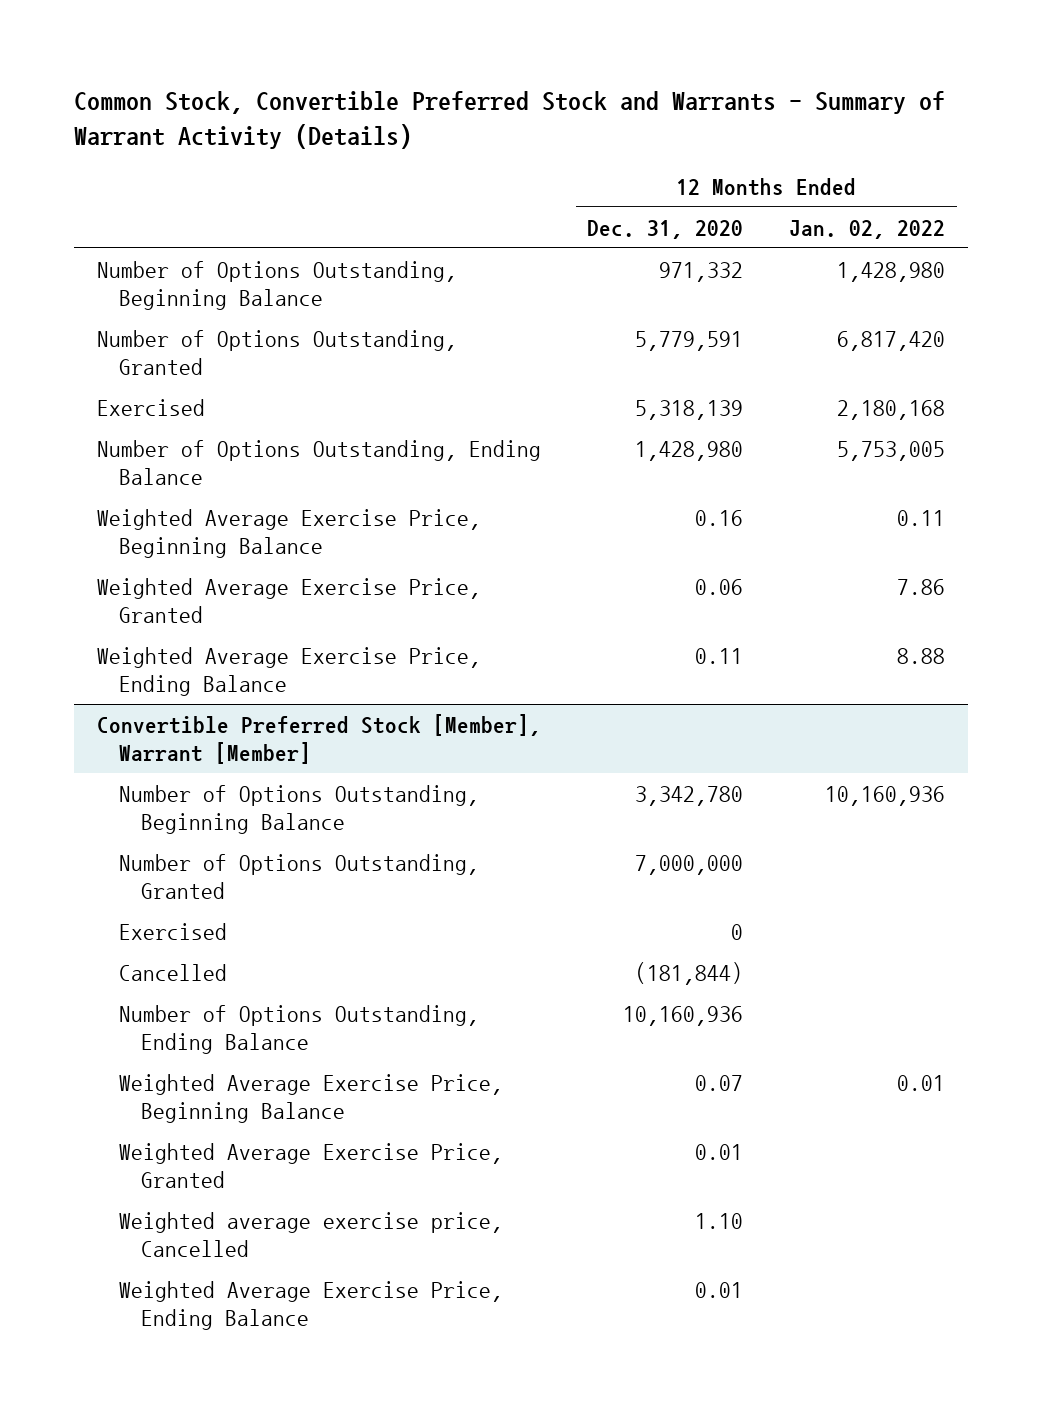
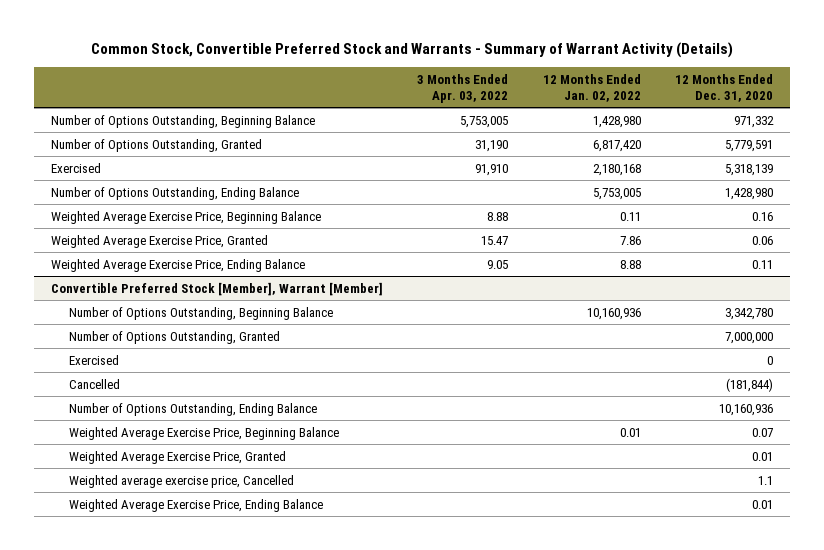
- | 12 Months Ended Dec. 31, 2020 | 12 Months Ended Jan. 02, 2022
+ | 3 Months Ended Apr. 03, 2022 | 12 Months Ended Jan. 02, 2022 | 12 Months Ended Dec. 31, 2020
@ Convertible Preferred Stock [Member], Warrant [Member]
- Weighted average exercise price, Cancelled | 1.10 |
+ Weighted average exercise price, Cancelled | | | 1.1

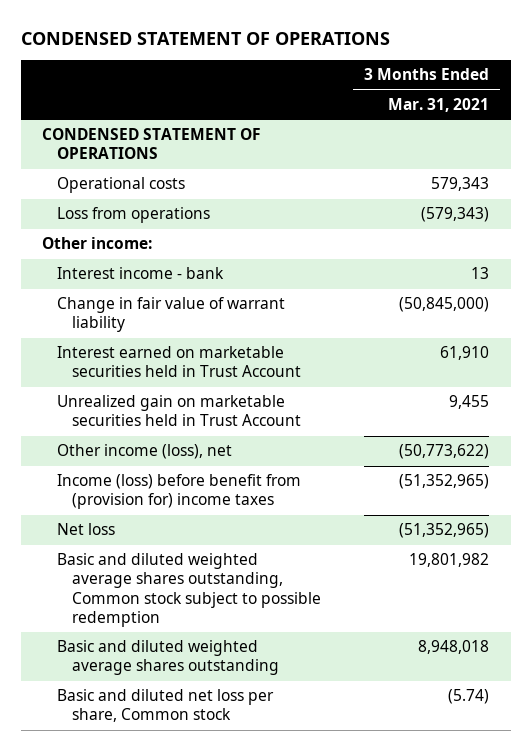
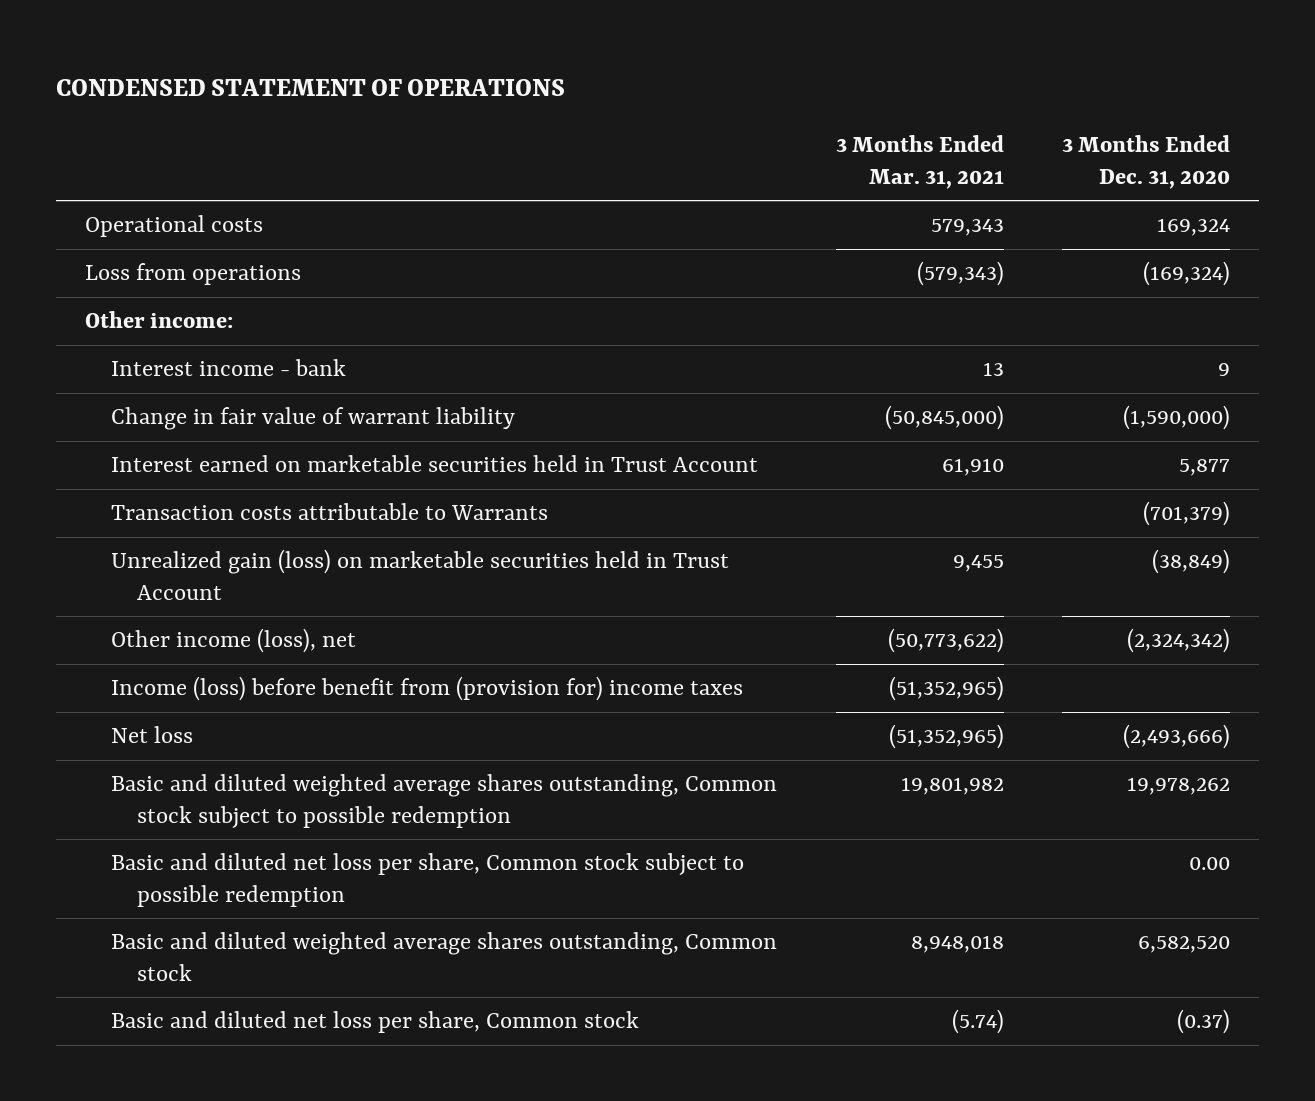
- | 3 Months Ended Mar. 31, 2021
+ | 3 Months Ended Mar. 31, 2021 | 3 Months Ended Dec. 31, 2020
- CONDENSED STATEMENT OF OPERATIONS
- Unrealized gain on marketable securities held in Trust Account | 9,455
+ Transaction costs attributable to Warrants | | (701,379)
+ Unrealized gain (loss) on marketable securities held in Trust Account | 9,455 | (38,849)
- Basic and diluted weighted average shares outstanding | 8,948,018
+ Basic and diluted net loss per share, Common stock subject to possible redemption | | 0.00
+ Basic and diluted weighted average shares outstanding, Common stock | 8,948,018 | 6,582,520

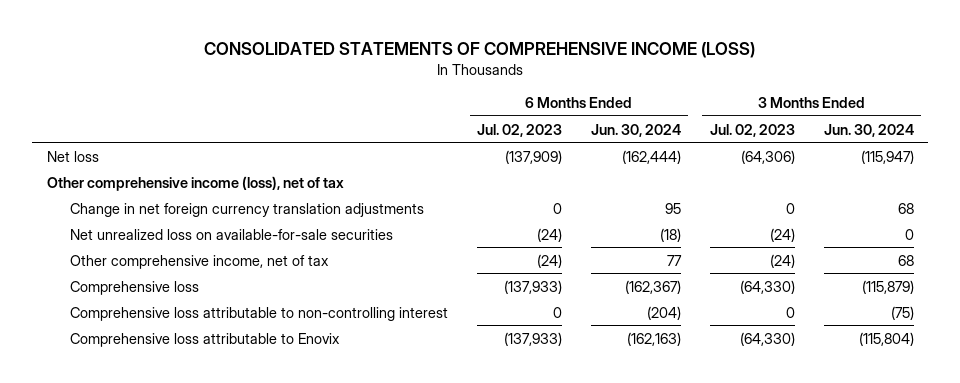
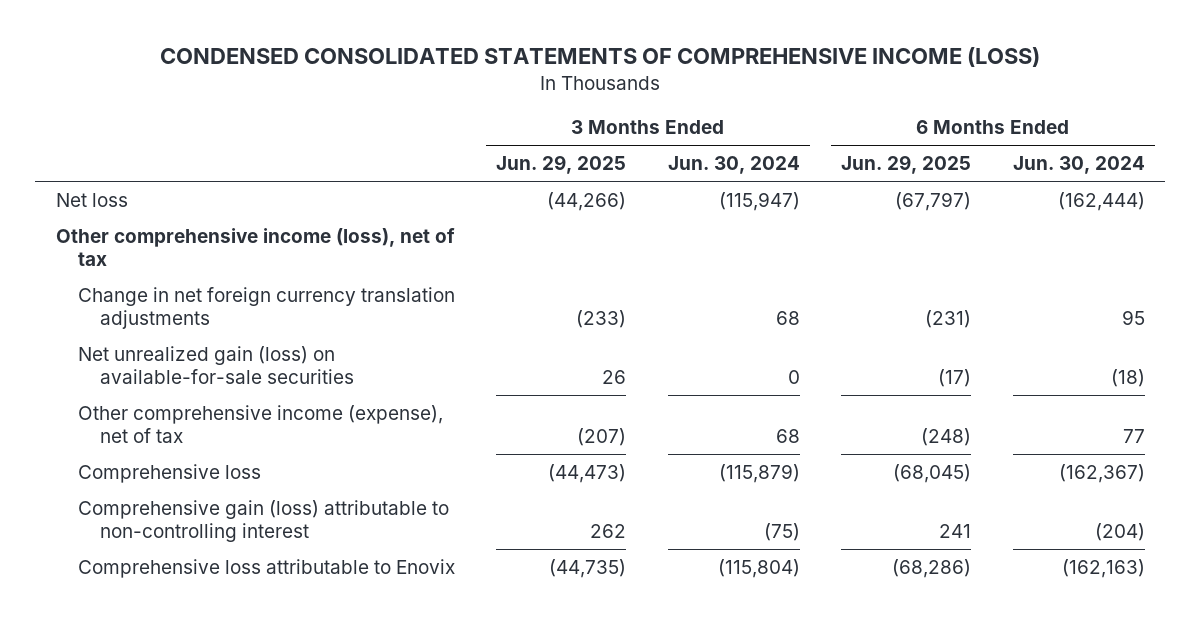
- CONSOLIDATED STATEMENTS OF COMPREHENSIVE INCOME (LOSS)
+ CONDENSED CONSOLIDATED STATEMENTS OF COMPREHENSIVE INCOME (LOSS)
- | 6 Months Ended Jul. 02, 2023 | 6 Months Ended Jun. 30, 2024 | 3 Months Ended Jul. 02, 2023 | 3 Months Ended Jun. 30, 2024
+ | 3 Months Ended Jun. 29, 2025 | 3 Months Ended Jun. 30, 2024 | 6 Months Ended Jun. 29, 2025 | 6 Months Ended Jun. 30, 2024
- Net unrealized loss on available-for-sale securities | (24) | (18) | (24) | 0
- Other comprehensive income, net of tax | (24) | 77 | (24) | 68
+ Net unrealized gain (loss) on available-for-sale securities | 26 | 0 | (17) | (18)
+ Other comprehensive income (expense), net of tax | (207) | 68 | (248) | 77
- Comprehensive loss attributable to non-controlling interest | 0 | (204) | 0 | (75)
+ Comprehensive gain (loss) attributable to non-controlling interest | 262 | (75) | 241 | (204)

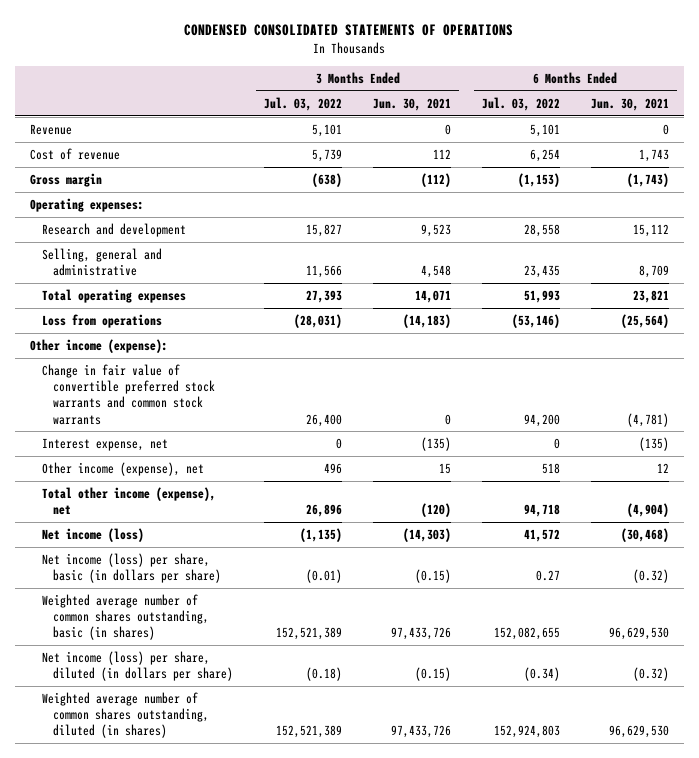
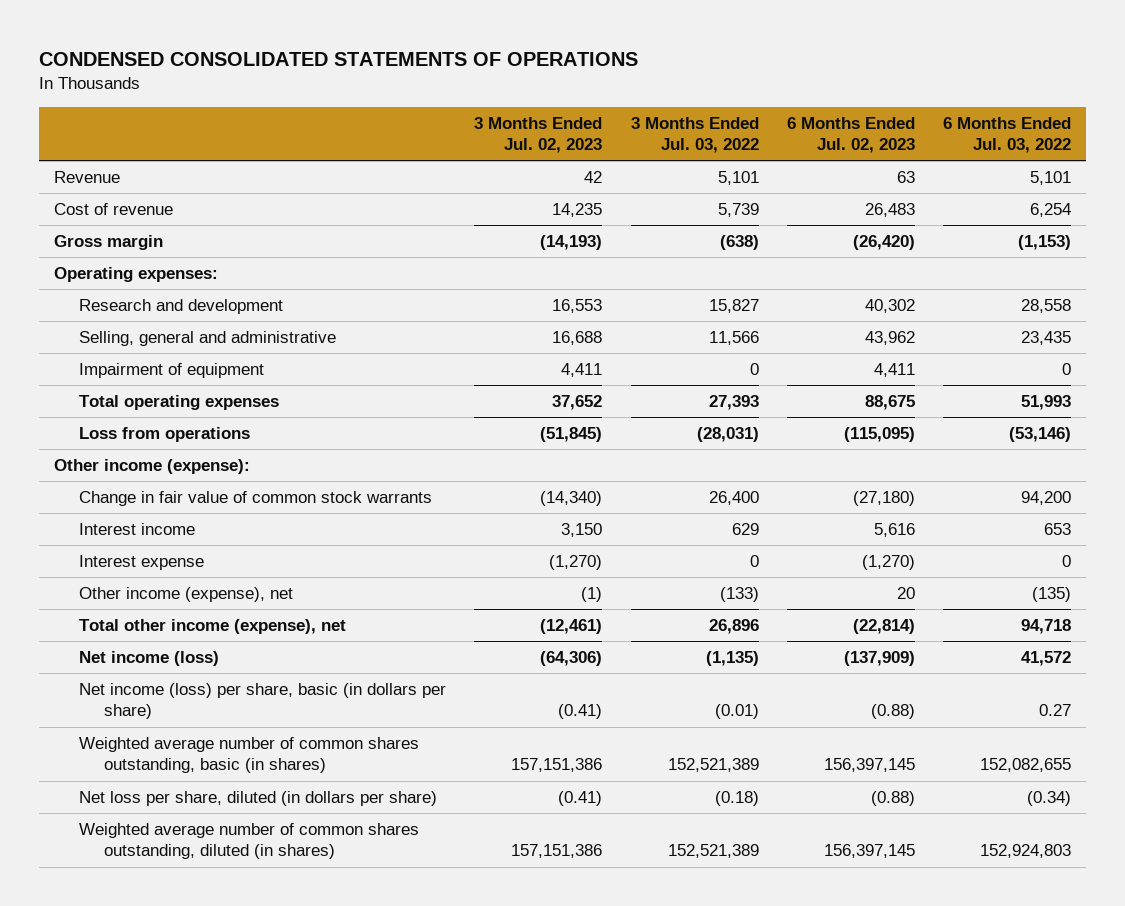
- | 3 Months Ended Jul. 03, 2022 | 3 Months Ended Jun. 30, 2021 | 6 Months Ended Jul. 03, 2022 | 6 Months Ended Jun. 30, 2021
+ | 3 Months Ended Jul. 02, 2023 | 3 Months Ended Jul. 03, 2022 | 6 Months Ended Jul. 02, 2023 | 6 Months Ended Jul. 03, 2022
+ Impairment of equipment | 4,411 | 0 | 4,411 | 0
- Change in fair value of convertible preferred stock warrants and common stock warrants | 26,400 | 0 | 94,200 | (4,781)
- Interest expense, net | 0 | (135) | 0 | (135)
- Other income (expense), net | 496 | 15 | 518 | 12
+ Change in fair value of common stock warrants | (14,340) | 26,400 | (27,180) | 94,200
+ Interest income | 3,150 | 629 | 5,616 | 653
+ Interest expense | (1,270) | 0 | (1,270) | 0
+ Other income (expense), net | (1) | (133) | 20 | (135)
- Net income (loss) per share, diluted (in dollars per share) | (0.18) | (0.15) | (0.34) | (0.32)
+ Net loss per share, diluted (in dollars per share) | (0.41) | (0.18) | (0.88) | (0.34)

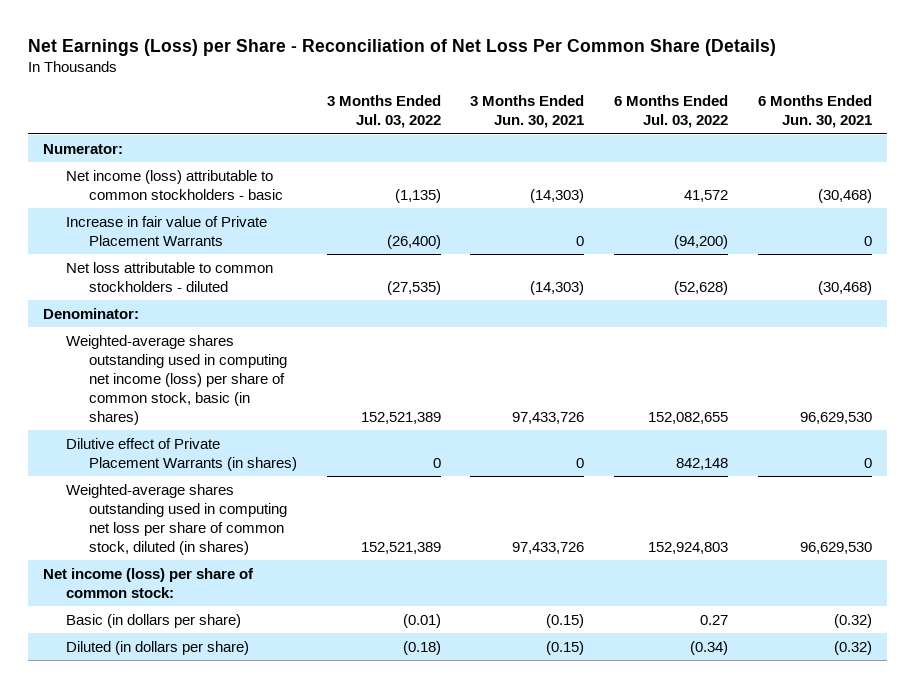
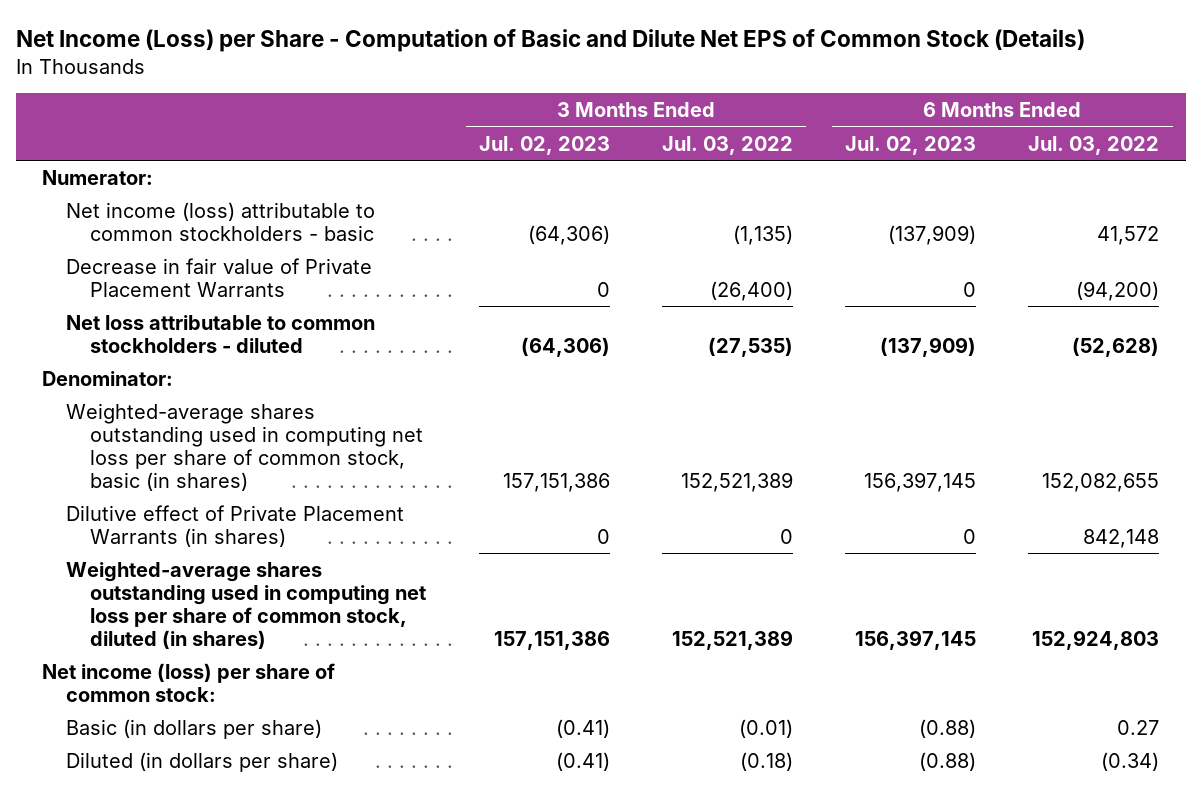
- Net Earnings (Loss) per Share - Reconciliation of Net Loss Per Common Share (Details)
+ Net Income (Loss) per Share - Computation of Basic and Dilute Net EPS of Common Stock (Details)
- | 3 Months Ended Jul. 03, 2022 | 3 Months Ended Jun. 30, 2021 | 6 Months Ended Jul. 03, 2022 | 6 Months Ended Jun. 30, 2021
+ | 3 Months Ended Jul. 02, 2023 | 3 Months Ended Jul. 03, 2022 | 6 Months Ended Jul. 02, 2023 | 6 Months Ended Jul. 03, 2022
- Increase in fair value of Private Placement Warrants | (26,400) | 0 | (94,200) | 0
+ Decrease in fair value of Private Placement Warrants | 0 | (26,400) | 0 | (94,200)
- Weighted-average shares outstanding used in computing net income (loss) per share of common stock, basic (in shares) | 152,521,389 | 97,433,726 | 152,082,655 | 96,629,530
+ Weighted-average shares outstanding used in computing net loss per share of common stock, basic (in shares) | 157,151,386 | 152,521,389 | 156,397,145 | 152,082,655

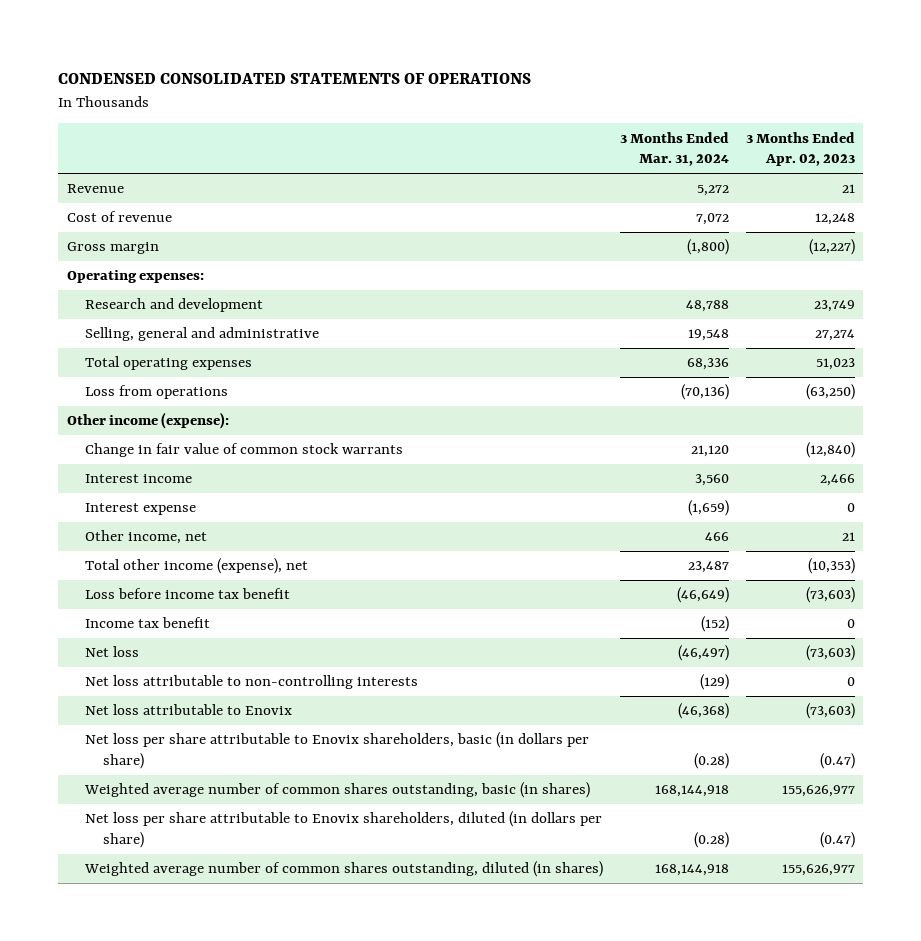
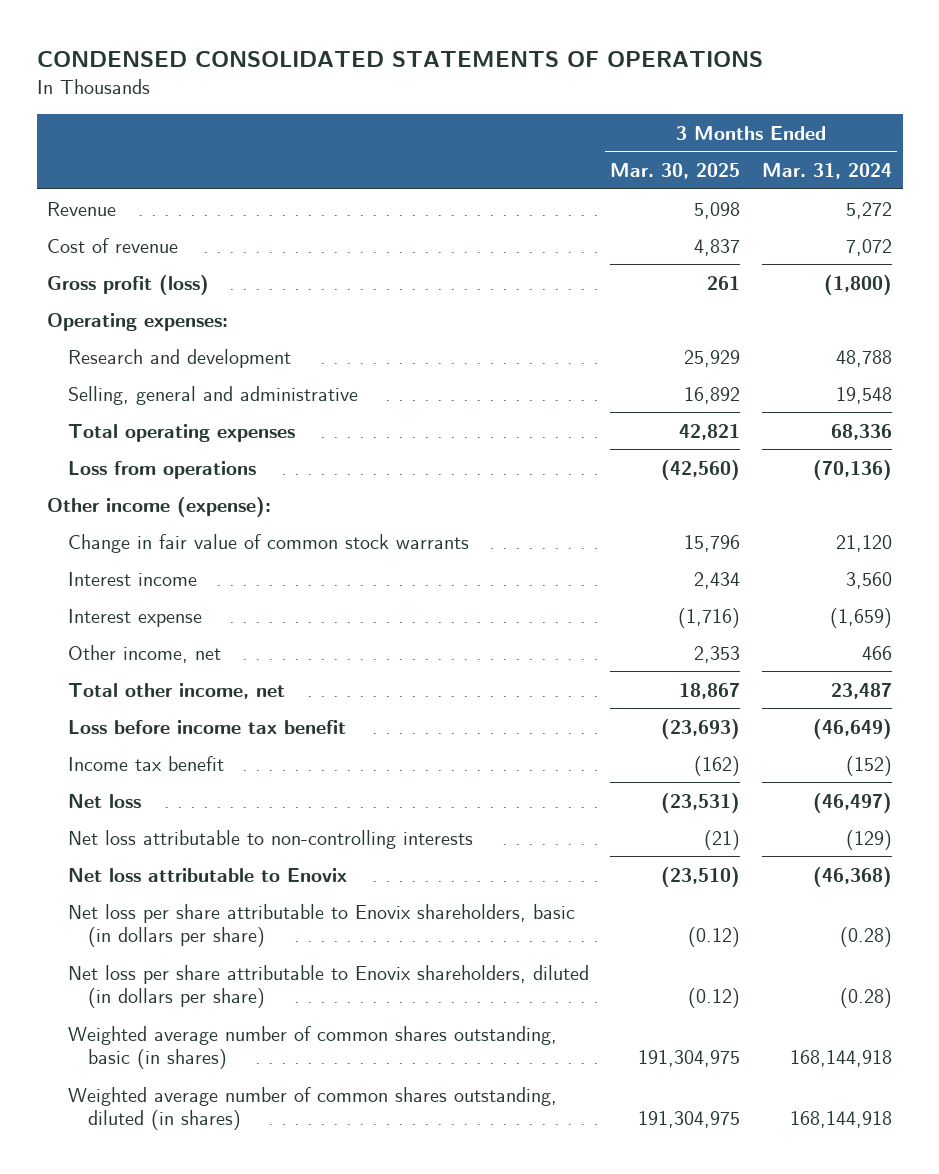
- | 3 Months Ended Mar. 31, 2024 | 3 Months Ended Apr. 02, 2023
+ | 3 Months Ended Mar. 30, 2025 | 3 Months Ended Mar. 31, 2024
- Gross margin | (1,800) | (12,227)
+ Gross profit (loss) | 261 | (1,800)
- Total other income (expense), net | 23,487 | (10,353)
+ Total other income, net | 18,867 | 23,487
moved down: Weighted average number of common shares outstanding, basic (in shares) | 191,304,975 | 168,144,918

